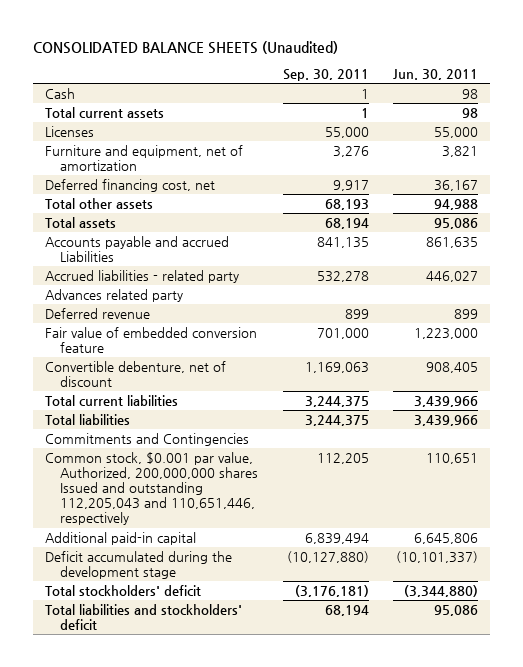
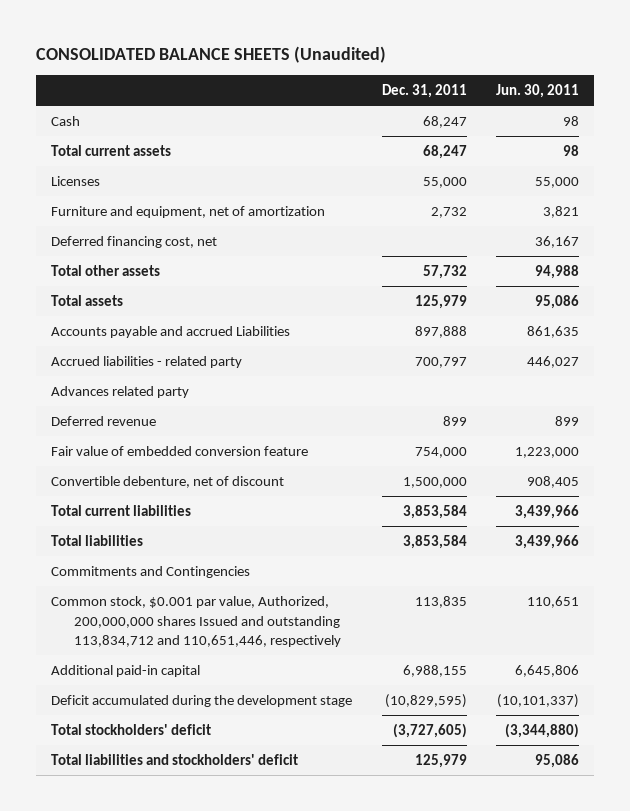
- | Sep. 30, 2011 | Jun. 30, 2011
+ | Dec. 31, 2011 | Jun. 30, 2011
- Common stock, $0.001 par value, Authorized, 200,000,000 shares Issued and outstanding 112,205,043 and 110,651,446, respectively | 112,205 | 110,651
+ Common stock, $0.001 par value, Authorized, 200,000,000 shares Issued and outstanding 113,834,712 and 110,651,446, respectively | 113,835 | 110,651

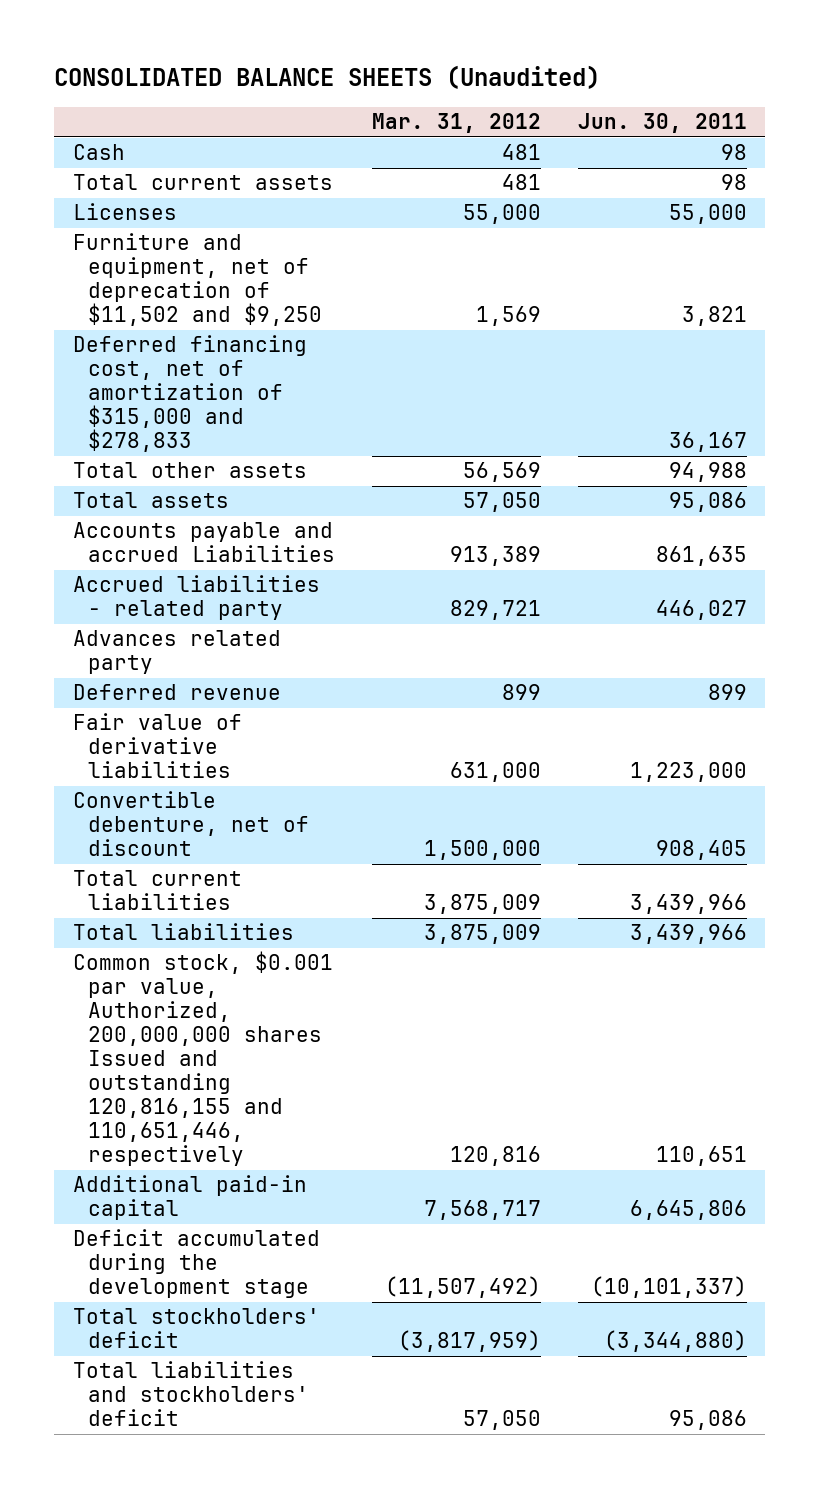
- | Dec. 31, 2011 | Jun. 30, 2011
+ | Mar. 31, 2012 | Jun. 30, 2011
- Furniture and equipment, net of amortization | 2,732 | 3,821
- Deferred financing cost, net | | 36,167
+ Furniture and equipment, net of deprecation of $11,502 and $9,250 | 1,569 | 3,821
+ Deferred financing cost, net of amortization of $315,000 and $278,833 | | 36,167
- Fair value of embedded conversion feature | 754,000 | 1,223,000
+ Fair value of derivative liabilities | 631,000 | 1,223,000
- Commitments and Contingencies
- Common stock, $0.001 par value, Authorized, 200,000,000 shares Issued and outstanding 113,834,712 and 110,651,446, respectively | 113,835 | 110,651
+ Common stock, $0.001 par value, Authorized, 200,000,000 shares Issued and outstanding 120,816,155 and 110,651,446, respectively | 120,816 | 110,651

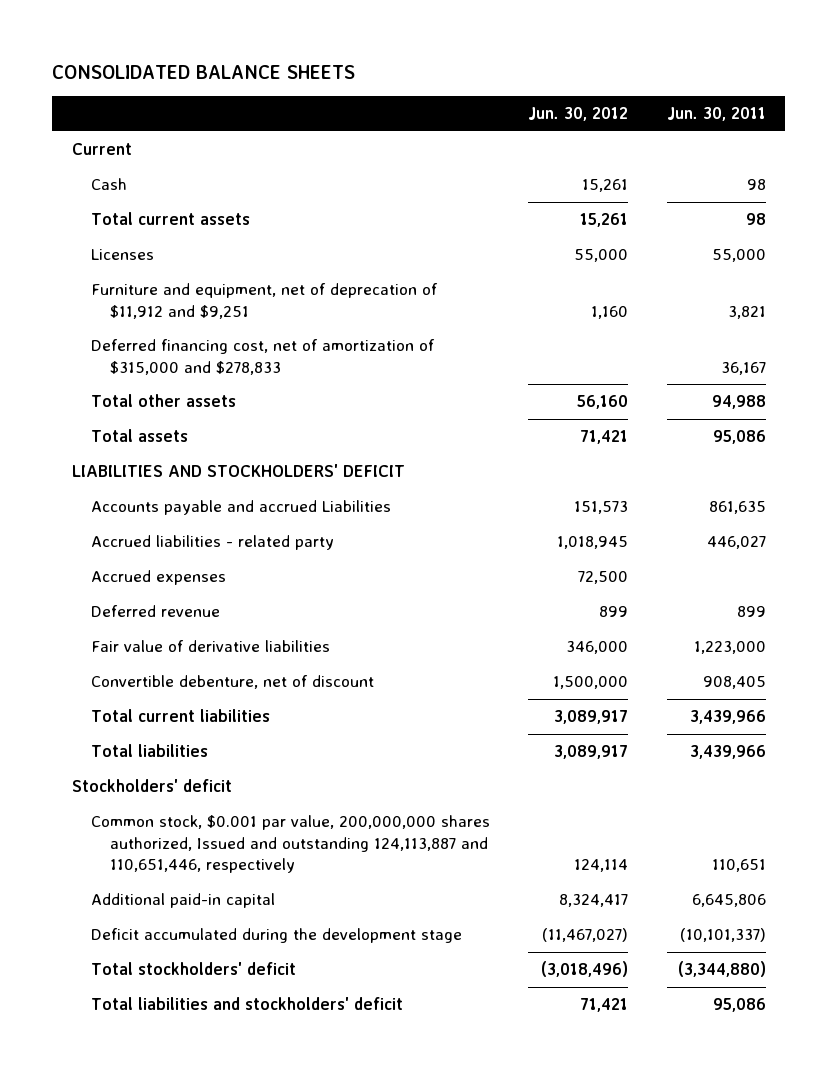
- CONSOLIDATED BALANCE SHEETS (Unaudited)
+ CONSOLIDATED BALANCE SHEETS
- | Mar. 31, 2012 | Jun. 30, 2011
+ | Jun. 30, 2012 | Jun. 30, 2011
+ Current
- Furniture and equipment, net of deprecation of $11,502 and $9,250 | 1,569 | 3,821
+ Furniture and equipment, net of deprecation of $11,912 and $9,251 | 1,160 | 3,821
+ LIABILITIES AND STOCKHOLDERS' DEFICIT
- Advances related party
+ Accrued expenses | 72,500 |
- Common stock, $0.001 par value, Authorized, 200,000,000 shares Issued and outstanding 120,816,155 and 110,651,446, respectively | 120,816 | 110,651
+ Stockholders' deficit
+ Common stock, $0.001 par value, 200,000,000 shares authorized, Issued and outstanding 124,113,887 and 110,651,446, respectively | 124,114 | 110,651

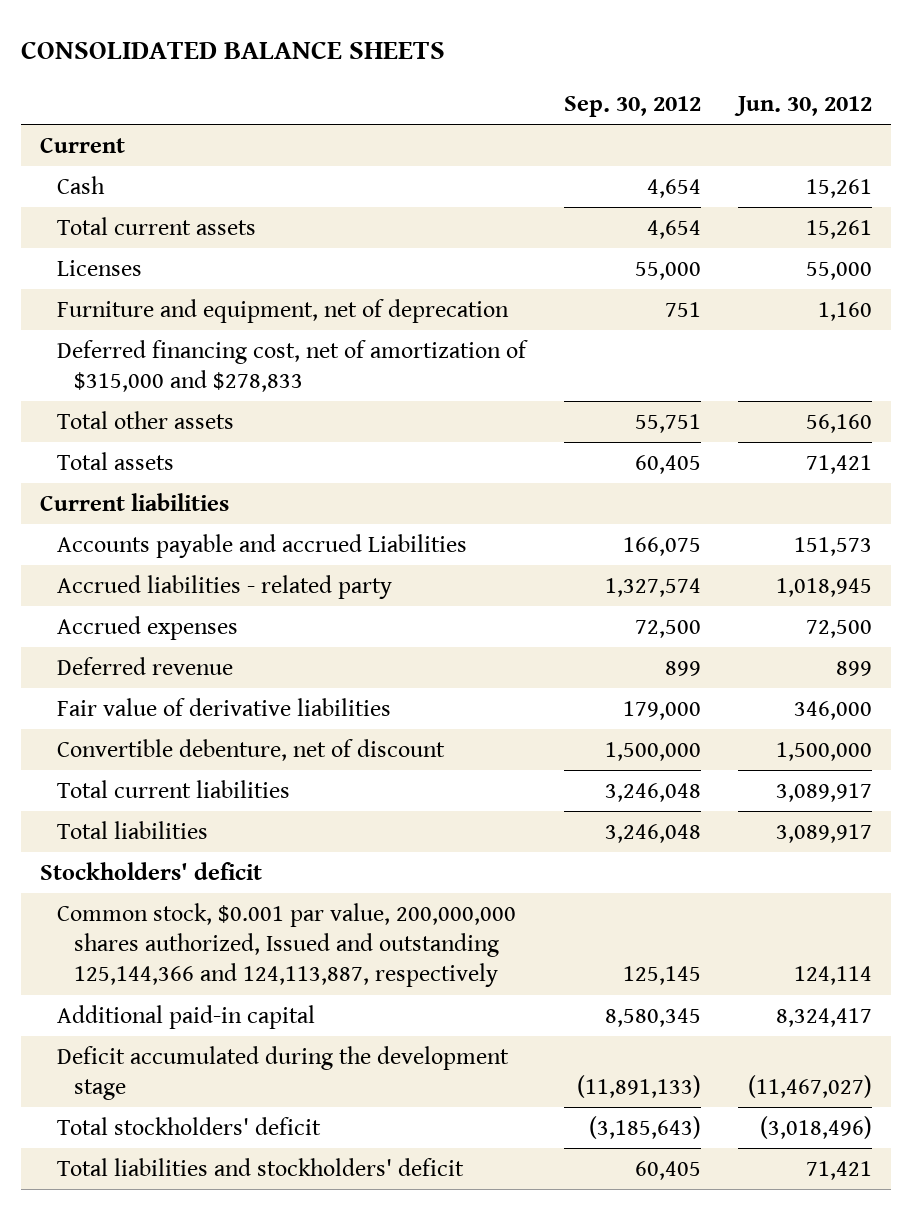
- | Jun. 30, 2012 | Jun. 30, 2011
+ | Sep. 30, 2012 | Jun. 30, 2012
- Furniture and equipment, net of deprecation of $11,912 and $9,251 | 1,160 | 3,821
+ Furniture and equipment, net of deprecation | 751 | 1,160
- LIABILITIES AND STOCKHOLDERS' DEFICIT
+ Current liabilities
- Common stock, $0.001 par value, 200,000,000 shares authorized, Issued and outstanding 124,113,887 and 110,651,446, respectively | 124,114 | 110,651
+ Common stock, $0.001 par value, 200,000,000 shares authorized, Issued and outstanding 125,144,366 and 124,113,887, respectively | 125,145 | 124,114

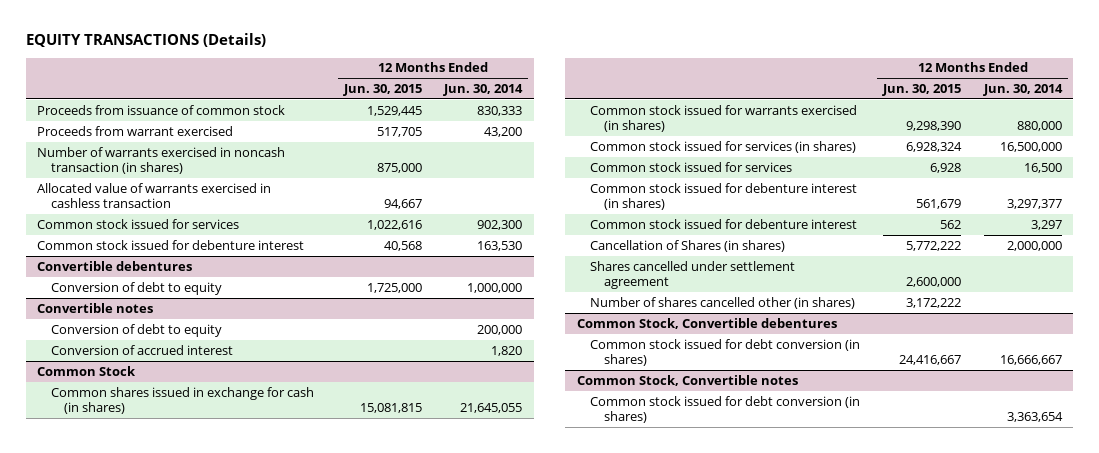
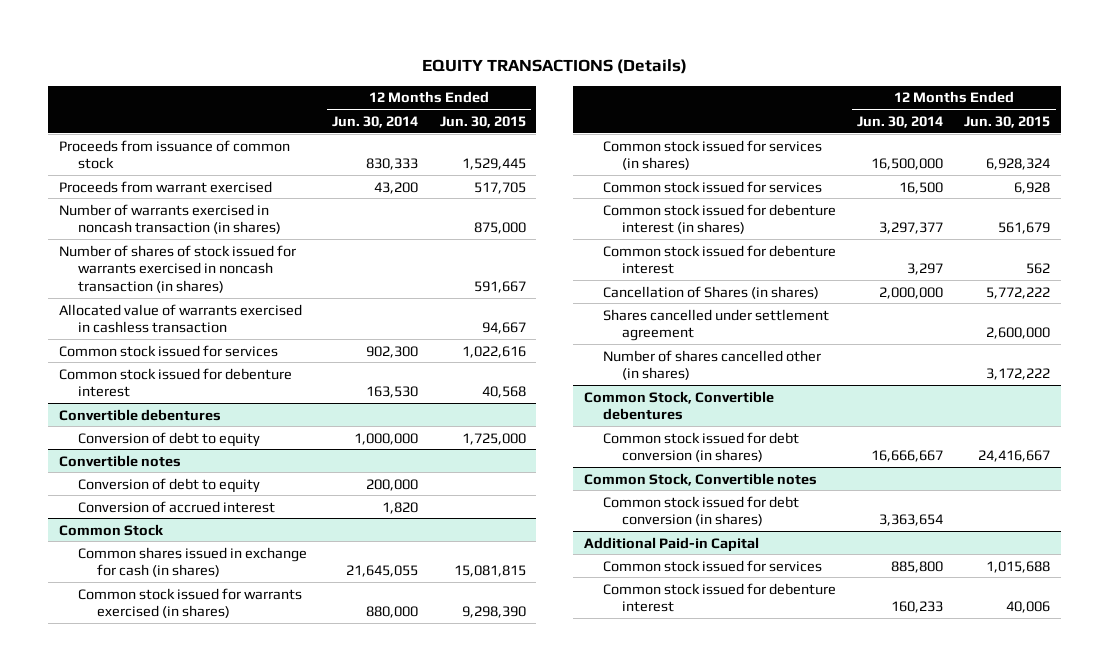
- | 12 Months Ended Jun. 30, 2015 | 12 Months Ended Jun. 30, 2014
+ | 12 Months Ended Jun. 30, 2014 | 12 Months Ended Jun. 30, 2015
+ Number of shares of stock issued for warrants exercised in noncash transaction (in shares) | | 591,667
+ Additional Paid-in Capital
+ Common stock issued for services | 885,800 | 1,015,688
+ Common stock issued for debenture interest | 160,233 | 40,006

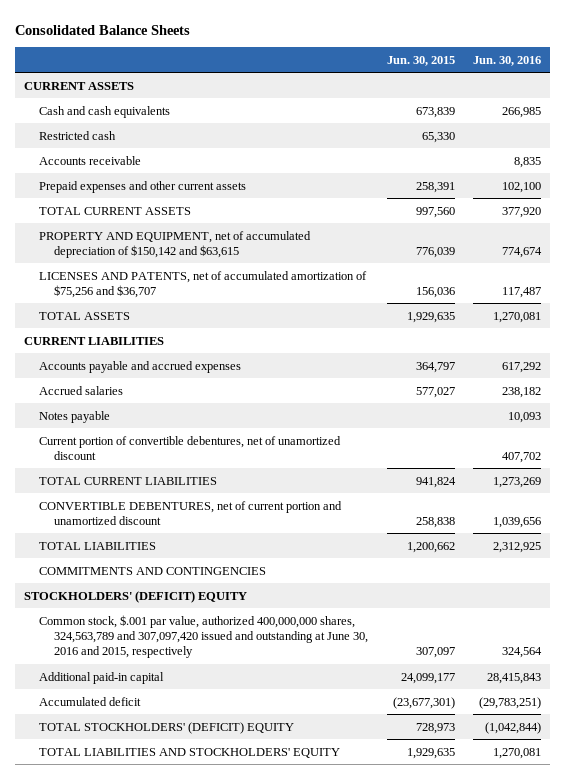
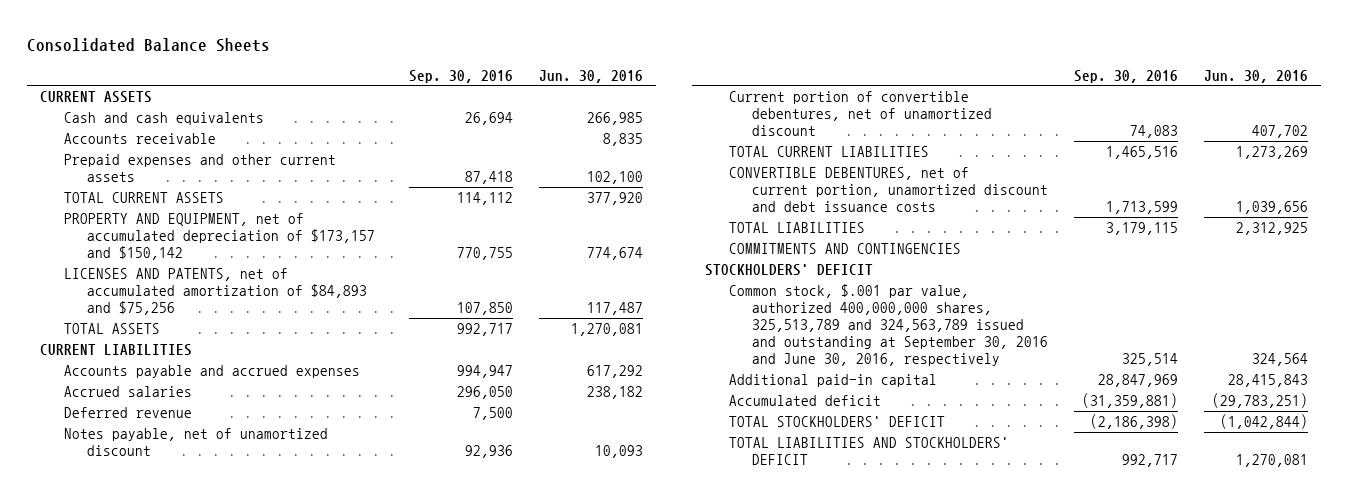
- | Jun. 30, 2015 | Jun. 30, 2016
+ | Sep. 30, 2016 | Jun. 30, 2016
- Restricted cash | 65,330 |
- PROPERTY AND EQUIPMENT, net of accumulated depreciation of $150,142 and $63,615 | 776,039 | 774,674
- LICENSES AND PATENTS, net of accumulated amortization of $75,256 and $36,707 | 156,036 | 117,487
+ PROPERTY AND EQUIPMENT, net of accumulated depreciation of $173,157 and $150,142 | 770,755 | 774,674
+ LICENSES AND PATENTS, net of accumulated amortization of $84,893 and $75,256 | 107,850 | 117,487
- Notes payable | | 10,093
+ Deferred revenue | 7,500 |
+ Notes payable, net of unamortized discount | 92,936 | 10,093
- CONVERTIBLE DEBENTURES, net of current portion and unamortized discount | 258,838 | 1,039,656
+ CONVERTIBLE DEBENTURES, net of current portion, unamortized discount and debt issuance costs | 1,713,599 | 1,039,656
- STOCKHOLDERS' (DEFICIT) EQUITY
- Common stock, $.001 par value, authorized 400,000,000 shares, 324,563,789 and 307,097,420 issued and outstanding at June 30, 2016 and 2015, respectively | 307,097 | 324,564
+ STOCKHOLDERS' DEFICIT
+ Common stock, $.001 par value, authorized 400,000,000 shares, 325,513,789 and 324,563,789 issued and outstanding at September 30, 2016 and June 30, 2016, respectively | 325,514 | 324,564
- TOTAL STOCKHOLDERS' (DEFICIT) EQUITY | 728,973 | (1,042,844)
- TOTAL LIABILITIES AND STOCKHOLDERS' EQUITY | 1,929,635 | 1,270,081
+ TOTAL STOCKHOLDERS' DEFICIT | (2,186,398) | (1,042,844)
+ TOTAL LIABILITIES AND STOCKHOLDERS' DEFICIT | 992,717 | 1,270,081

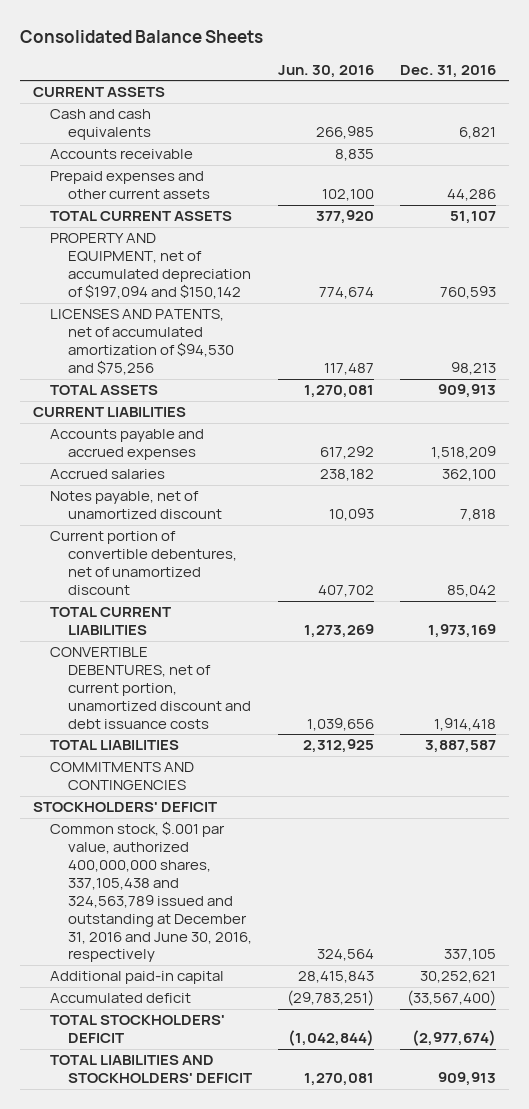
- | Sep. 30, 2016 | Jun. 30, 2016
+ | Jun. 30, 2016 | Dec. 31, 2016
- PROPERTY AND EQUIPMENT, net of accumulated depreciation of $173,157 and $150,142 | 770,755 | 774,674
- LICENSES AND PATENTS, net of accumulated amortization of $84,893 and $75,256 | 107,850 | 117,487
+ PROPERTY AND EQUIPMENT, net of accumulated depreciation of $197,094 and $150,142 | 774,674 | 760,593
+ LICENSES AND PATENTS, net of accumulated amortization of $94,530 and $75,256 | 117,487 | 98,213
- Deferred revenue | 7,500 |
- Common stock, $.001 par value, authorized 400,000,000 shares, 325,513,789 and 324,563,789 issued and outstanding at September 30, 2016 and June 30, 2016, respectively | 325,514 | 324,564
+ Common stock, $.001 par value, authorized 400,000,000 shares, 337,105,438 and 324,563,789 issued and outstanding at December 31, 2016 and June 30, 2016, respectively | 324,564 | 337,105

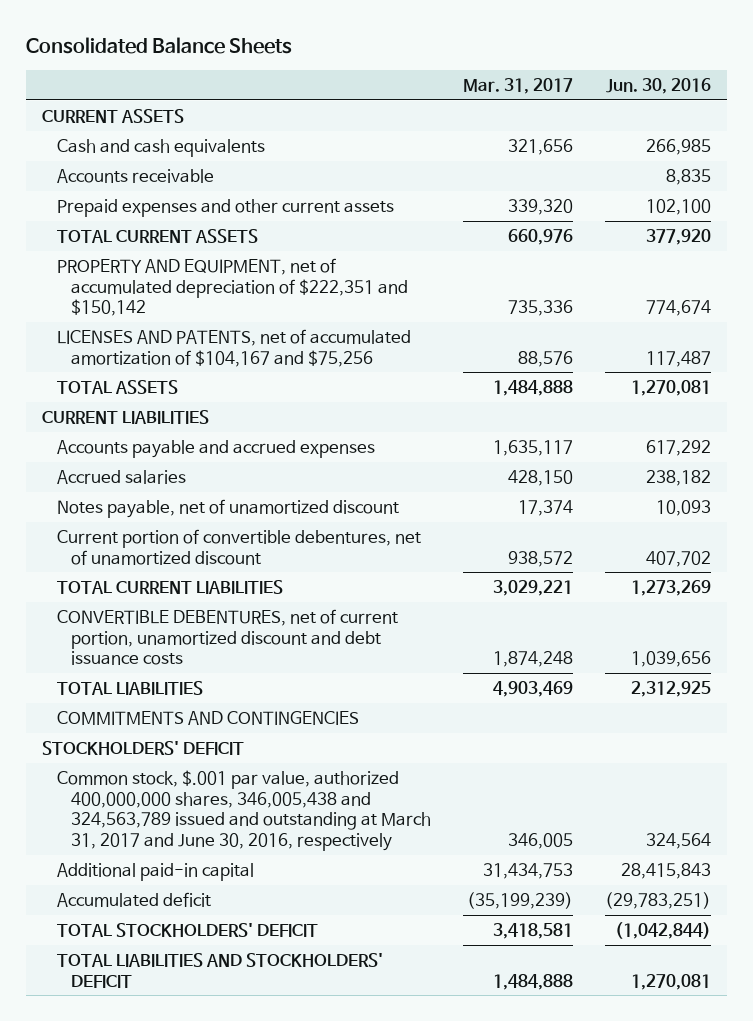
- | Jun. 30, 2016 | Dec. 31, 2016
+ | Mar. 31, 2017 | Jun. 30, 2016
- PROPERTY AND EQUIPMENT, net of accumulated depreciation of $197,094 and $150,142 | 774,674 | 760,593
- LICENSES AND PATENTS, net of accumulated amortization of $94,530 and $75,256 | 117,487 | 98,213
+ PROPERTY AND EQUIPMENT, net of accumulated depreciation of $222,351 and $150,142 | 735,336 | 774,674
+ LICENSES AND PATENTS, net of accumulated amortization of $104,167 and $75,256 | 88,576 | 117,487
- Common stock, $.001 par value, authorized 400,000,000 shares, 337,105,438 and 324,563,789 issued and outstanding at December 31, 2016 and June 30, 2016, respectively | 324,564 | 337,105
+ Common stock, $.001 par value, authorized 400,000,000 shares, 346,005,438 and 324,563,789 issued and outstanding at March 31, 2017 and June 30, 2016, respectively | 346,005 | 324,564

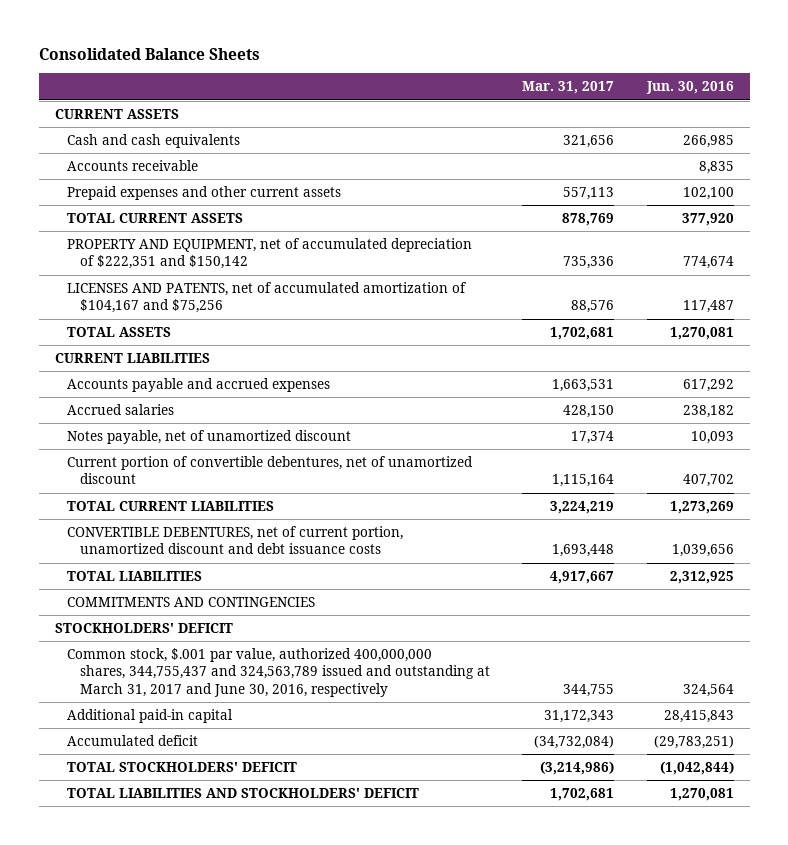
- Prepaid expenses and other current assets | 339,320 | 102,100
- TOTAL CURRENT ASSETS | 660,976 | 377,920
+ Prepaid expenses and other current assets | 557,113 | 102,100
+ TOTAL CURRENT ASSETS | 878,769 | 377,920
- TOTAL ASSETS | 1,484,888 | 1,270,081
+ TOTAL ASSETS | 1,702,681 | 1,270,081
- Accounts payable and accrued expenses | 1,635,117 | 617,292
+ Accounts payable and accrued expenses | 1,663,531 | 617,292
- Current portion of convertible debentures, net of unamortized discount | 938,572 | 407,702
- TOTAL CURRENT LIABILITIES | 3,029,221 | 1,273,269
- CONVERTIBLE DEBENTURES, net of current portion, unamortized discount and debt issuance costs | 1,874,248 | 1,039,656
- TOTAL LIABILITIES | 4,903,469 | 2,312,925
+ Current portion of convertible debentures, net of unamortized discount | 1,115,164 | 407,702
+ TOTAL CURRENT LIABILITIES | 3,224,219 | 1,273,269
+ CONVERTIBLE DEBENTURES, net of current portion, unamortized discount and debt issuance costs | 1,693,448 | 1,039,656
+ TOTAL LIABILITIES | 4,917,667 | 2,312,925
- Common stock, $.001 par value, authorized 400,000,000 shares, 346,005,438 and 324,563,789 issued and outstanding at March 31, 2017 and June 30, 2016, respectively | 346,005 | 324,564
- Additional paid-in capital | 31,434,753 | 28,415,843
- Accumulated deficit | (35,199,239) | (29,783,251)
- TOTAL STOCKHOLDERS' DEFICIT | 3,418,581 | (1,042,844)
- TOTAL LIABILITIES AND STOCKHOLDERS' DEFICIT | 1,484,888 | 1,270,081
+ Common stock, $.001 par value, authorized 400,000,000 shares, 344,755,437 and 324,563,789 issued and outstanding at March 31, 2017 and June 30, 2016, respectively | 344,755 | 324,564
+ Additional paid-in capital | 31,172,343 | 28,415,843
+ Accumulated deficit | (34,732,084) | (29,783,251)
+ TOTAL STOCKHOLDERS' DEFICIT | (3,214,986) | (1,042,844)
+ TOTAL LIABILITIES AND STOCKHOLDERS' DEFICIT | 1,702,681 | 1,270,081

